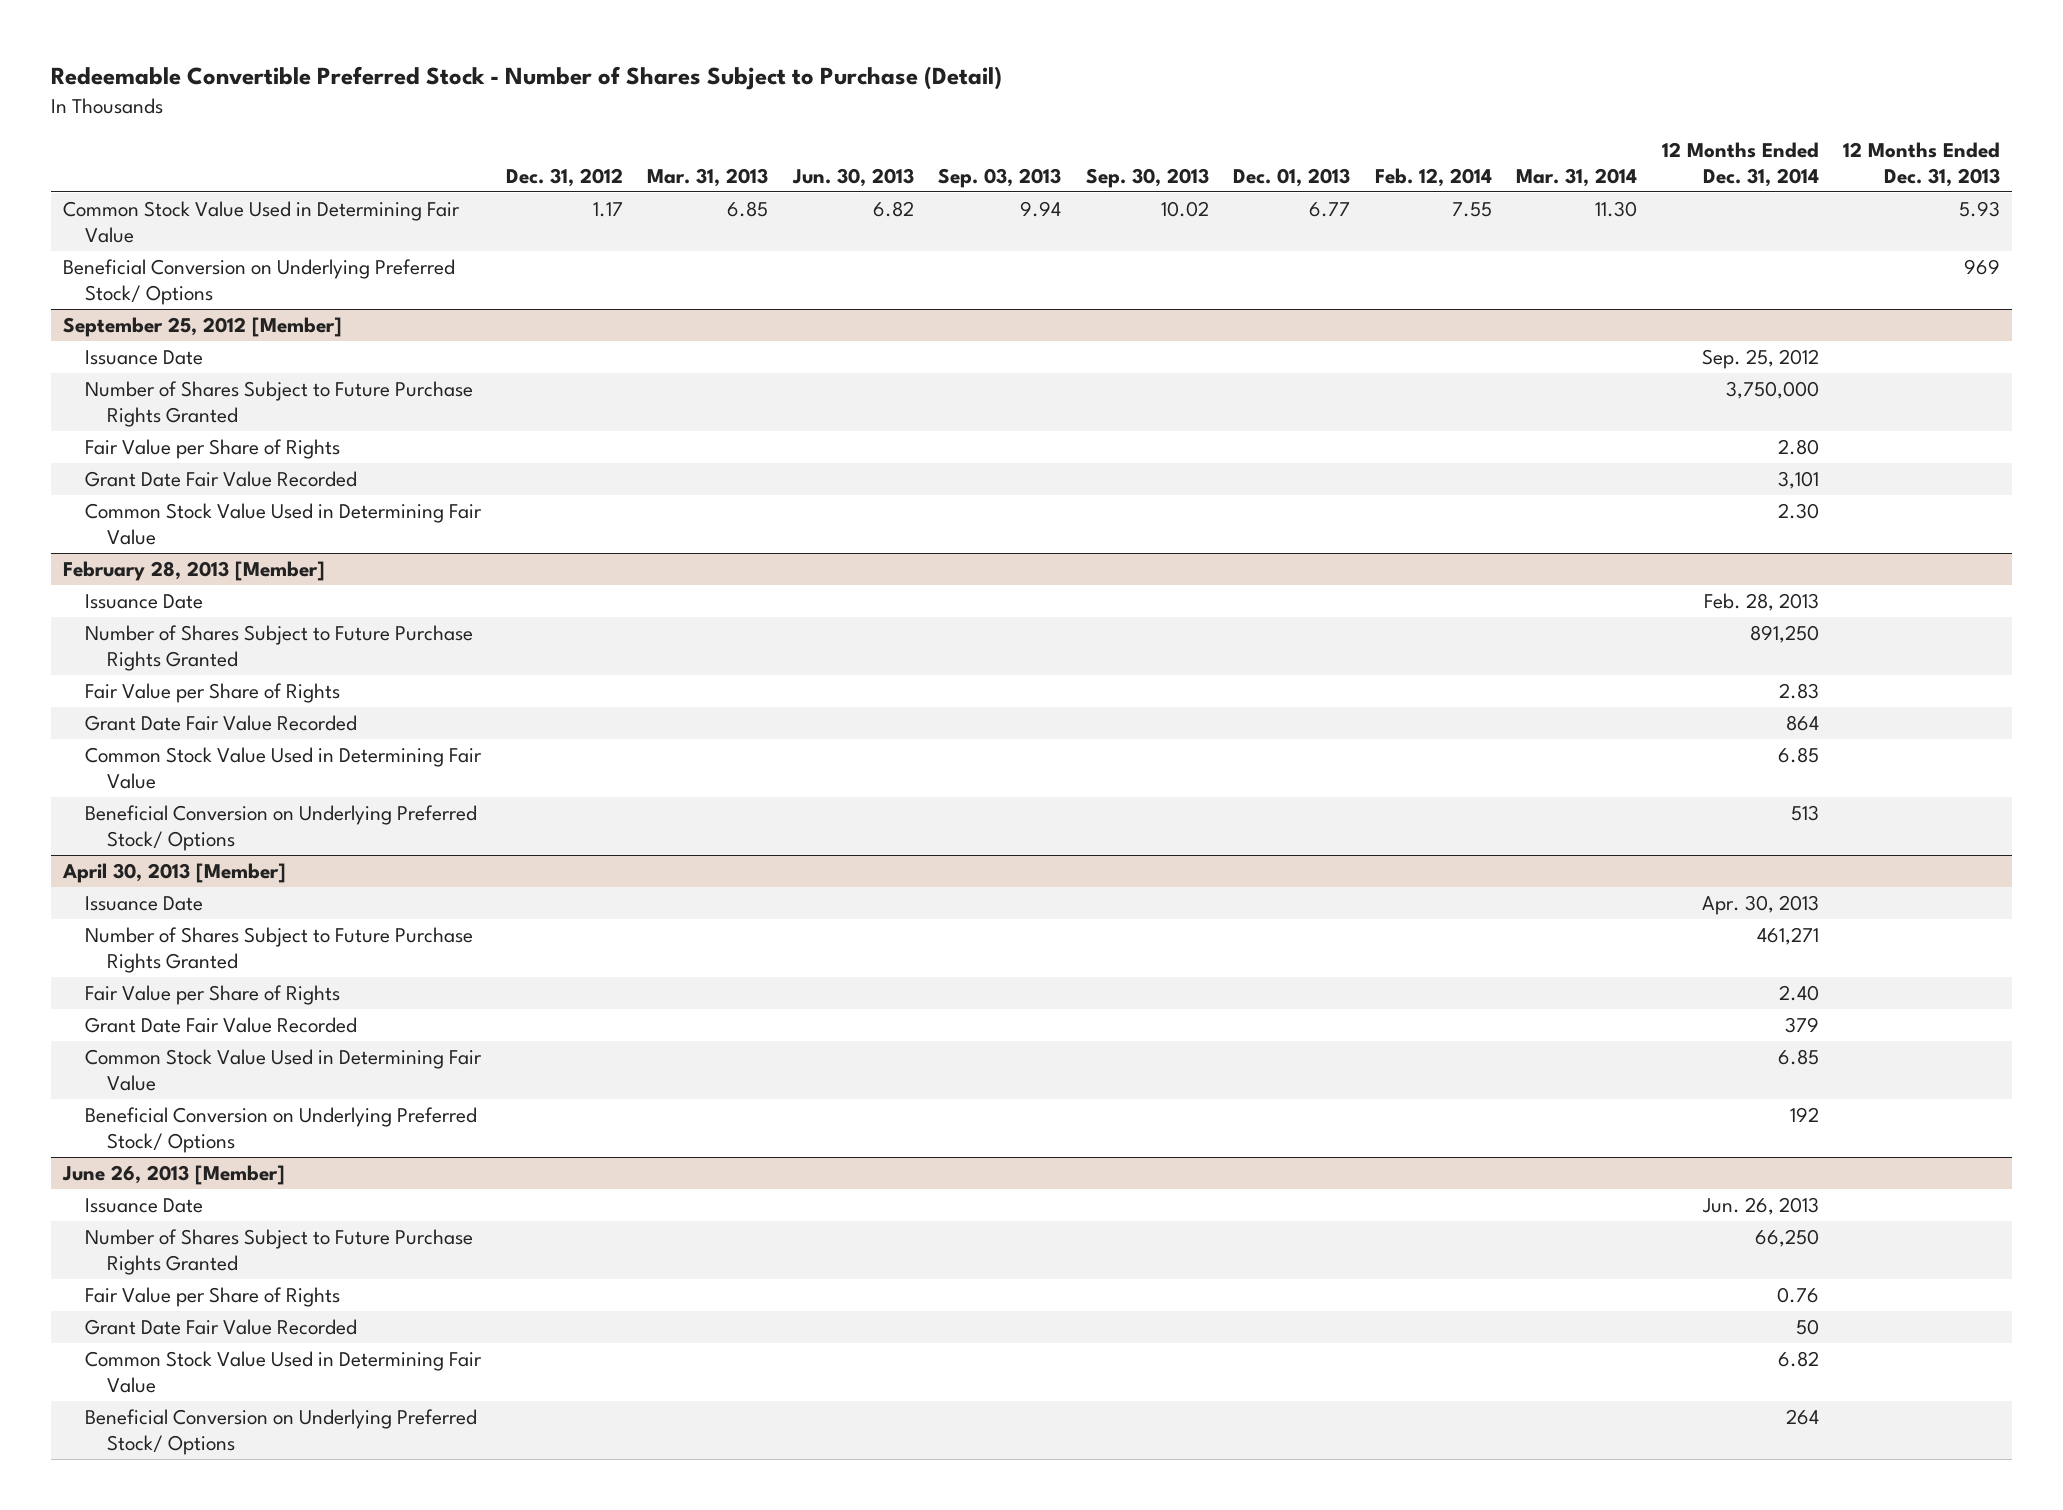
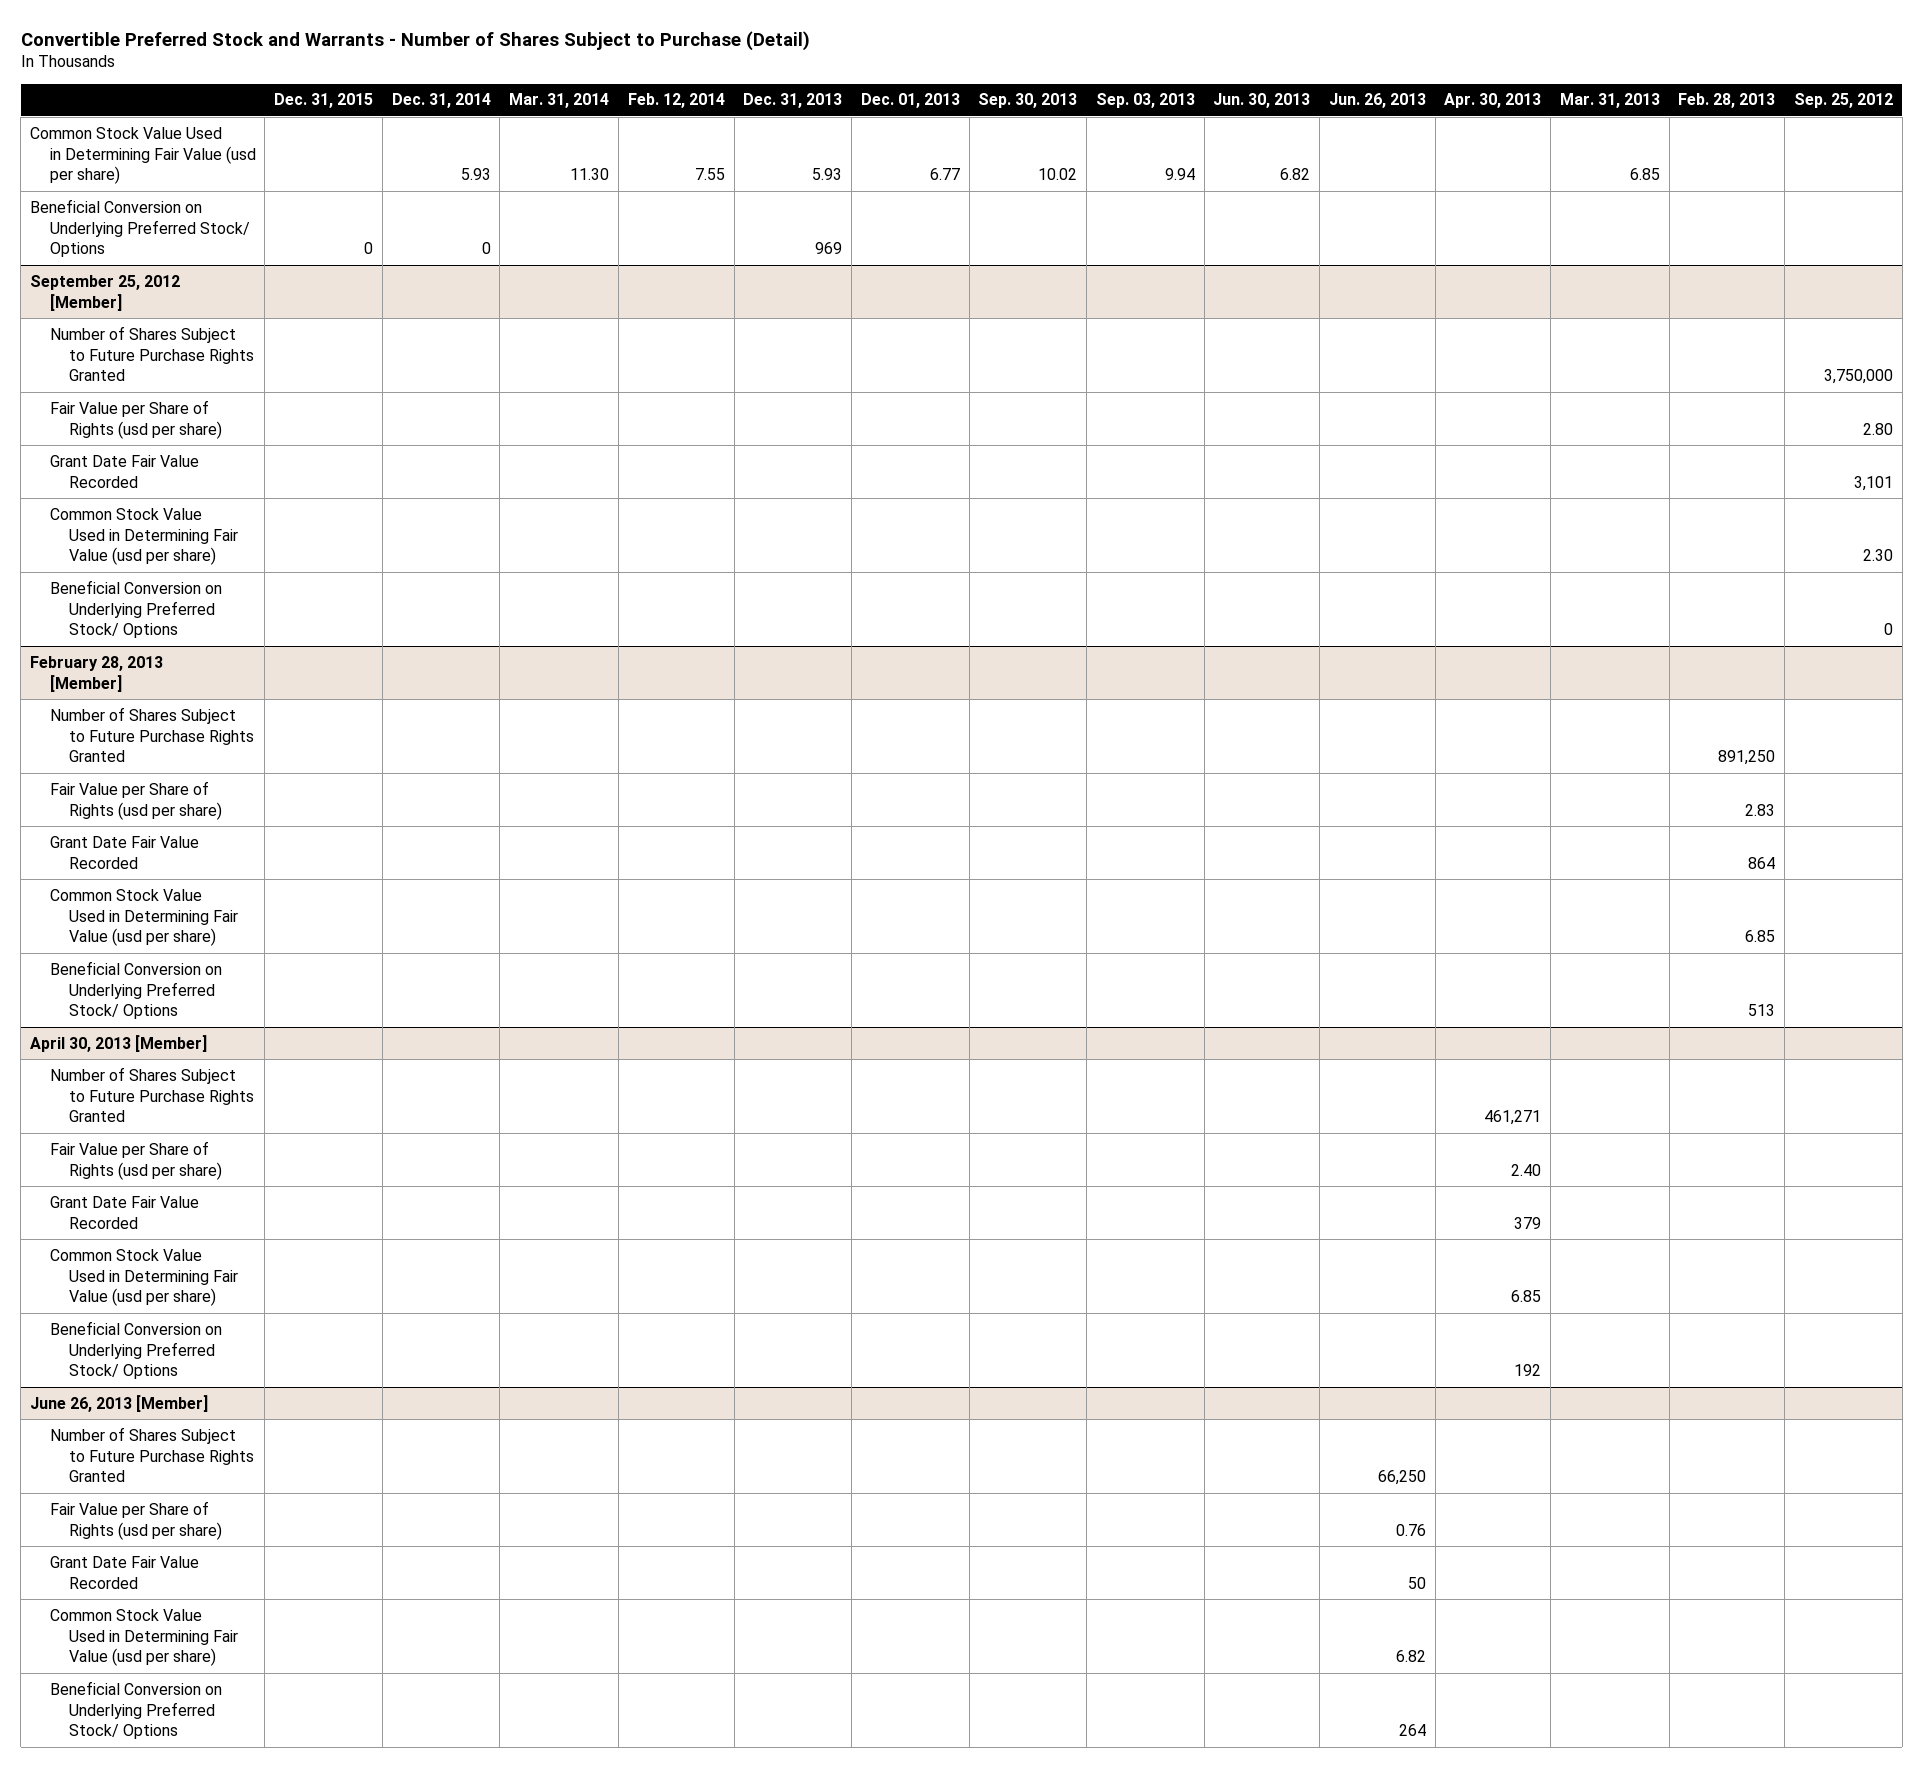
- Redeemable Convertible Preferred Stock - Number of Shares Subject to Purchase (Detail)
+ Convertible Preferred Stock and Warrants - Number of Shares Subject to Purchase (Detail)
- | Dec. 31, 2012 | Mar. 31, 2013 | Jun. 30, 2013 | Sep. 03, 2013 | Sep. 30, 2013 | Dec. 01, 2013 | Feb. 12, 2014 | Mar. 31, 2014 | 12 Months Ended Dec. 31, 2014 | 12 Months Ended Dec. 31, 2013
+ | Dec. 31, 2015 | Dec. 31, 2014 | Mar. 31, 2014 | Feb. 12, 2014 | Dec. 31, 2013 | Dec. 01, 2013 | Sep. 30, 2013 | Sep. 03, 2013 | Jun. 30, 2013 | Jun. 26, 2013 | Apr. 30, 2013 | Mar. 31, 2013 | Feb. 28, 2013 | Sep. 25, 2012
- Common Stock Value Used in Determining Fair Value | 1.17 | 6.85 | 6.82 | 9.94 | 10.02 | 6.77 | 7.55 | 11.30 | | 5.93
+ Common Stock Value Used in Determining Fair Value (usd per share) | | 5.93 | 11.30 | 7.55 | 5.93 | 6.77 | 10.02 | 9.94 | 6.82 | | | 6.85 | |
@ September 25, 2012 [Member]
- Issuance Date | | | | | | | | | Sep. 25, 2012 |
- Fair Value per Share of Rights | | | | | | | | | 2.80 |
+ Fair Value per Share of Rights (usd per share) | | | | | | | | | | | | | | 2.80
- Common Stock Value Used in Determining Fair Value | | | | | | | | | 2.30 |
+ Common Stock Value Used in Determining Fair Value (usd per share) | | | | | | | | | | | | | | 2.30
+ Beneficial Conversion on Underlying Preferred Stock/ Options | | | | | | | | | | | | | | 0
@ February 28, 2013 [Member]
- Issuance Date | | | | | | | | | Feb. 28, 2013 |
- Fair Value per Share of Rights | | | | | | | | | 2.83 |
+ Fair Value per Share of Rights (usd per share) | | | | | | | | | | | | | 2.83 |
- Common Stock Value Used in Determining Fair Value | | | | | | | | | 6.85 |
+ Common Stock Value Used in Determining Fair Value (usd per share) | | | | | | | | | | | | | 6.85 |
@ April 30, 2013 [Member]
- Issuance Date | | | | | | | | | Apr. 30, 2013 |
- Fair Value per Share of Rights | | | | | | | | | 2.40 |
+ Fair Value per Share of Rights (usd per share) | | | | | | | | | | | 2.40 | | |
- Common Stock Value Used in Determining Fair Value | | | | | | | | | 6.85 |
+ Common Stock Value Used in Determining Fair Value (usd per share) | | | | | | | | | | | 6.85 | | |
@ June 26, 2013 [Member]
- Issuance Date | | | | | | | | | Jun. 26, 2013 |
- Fair Value per Share of Rights | | | | | | | | | 0.76 |
+ Fair Value per Share of Rights (usd per share) | | | | | | | | | | 0.76 | | | |
- Common Stock Value Used in Determining Fair Value | | | | | | | | | 6.82 |
+ Common Stock Value Used in Determining Fair Value (usd per share) | | | | | | | | | | 6.82 | | | |

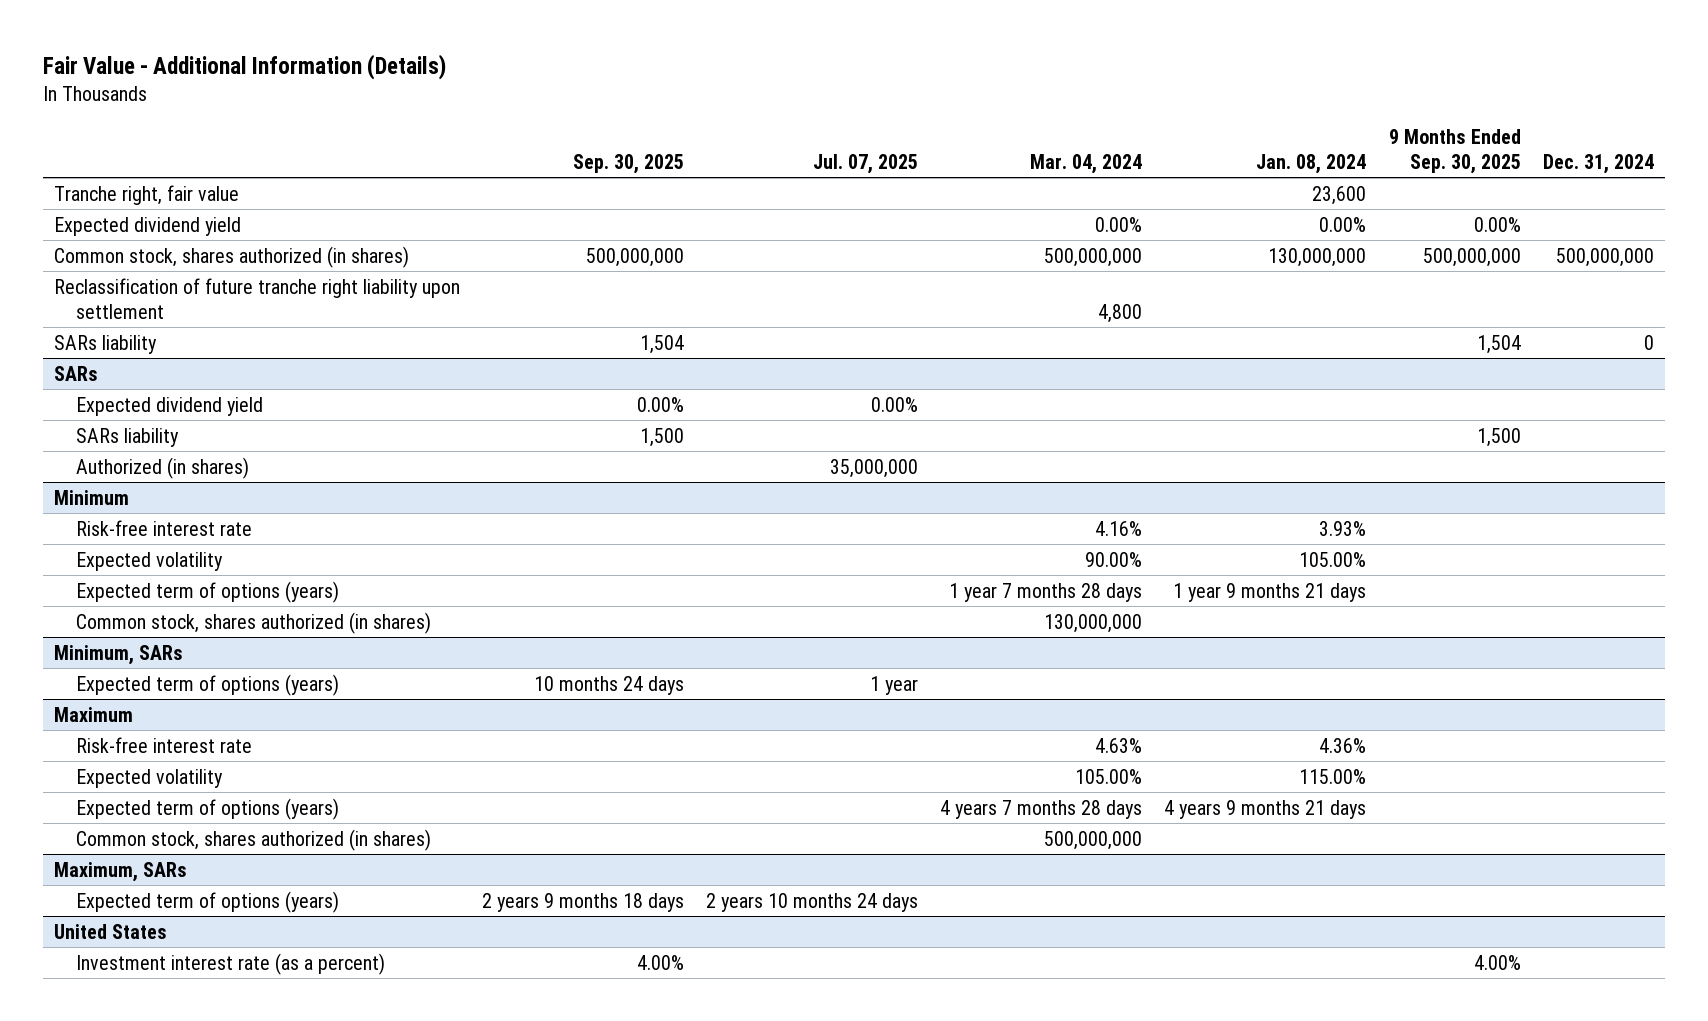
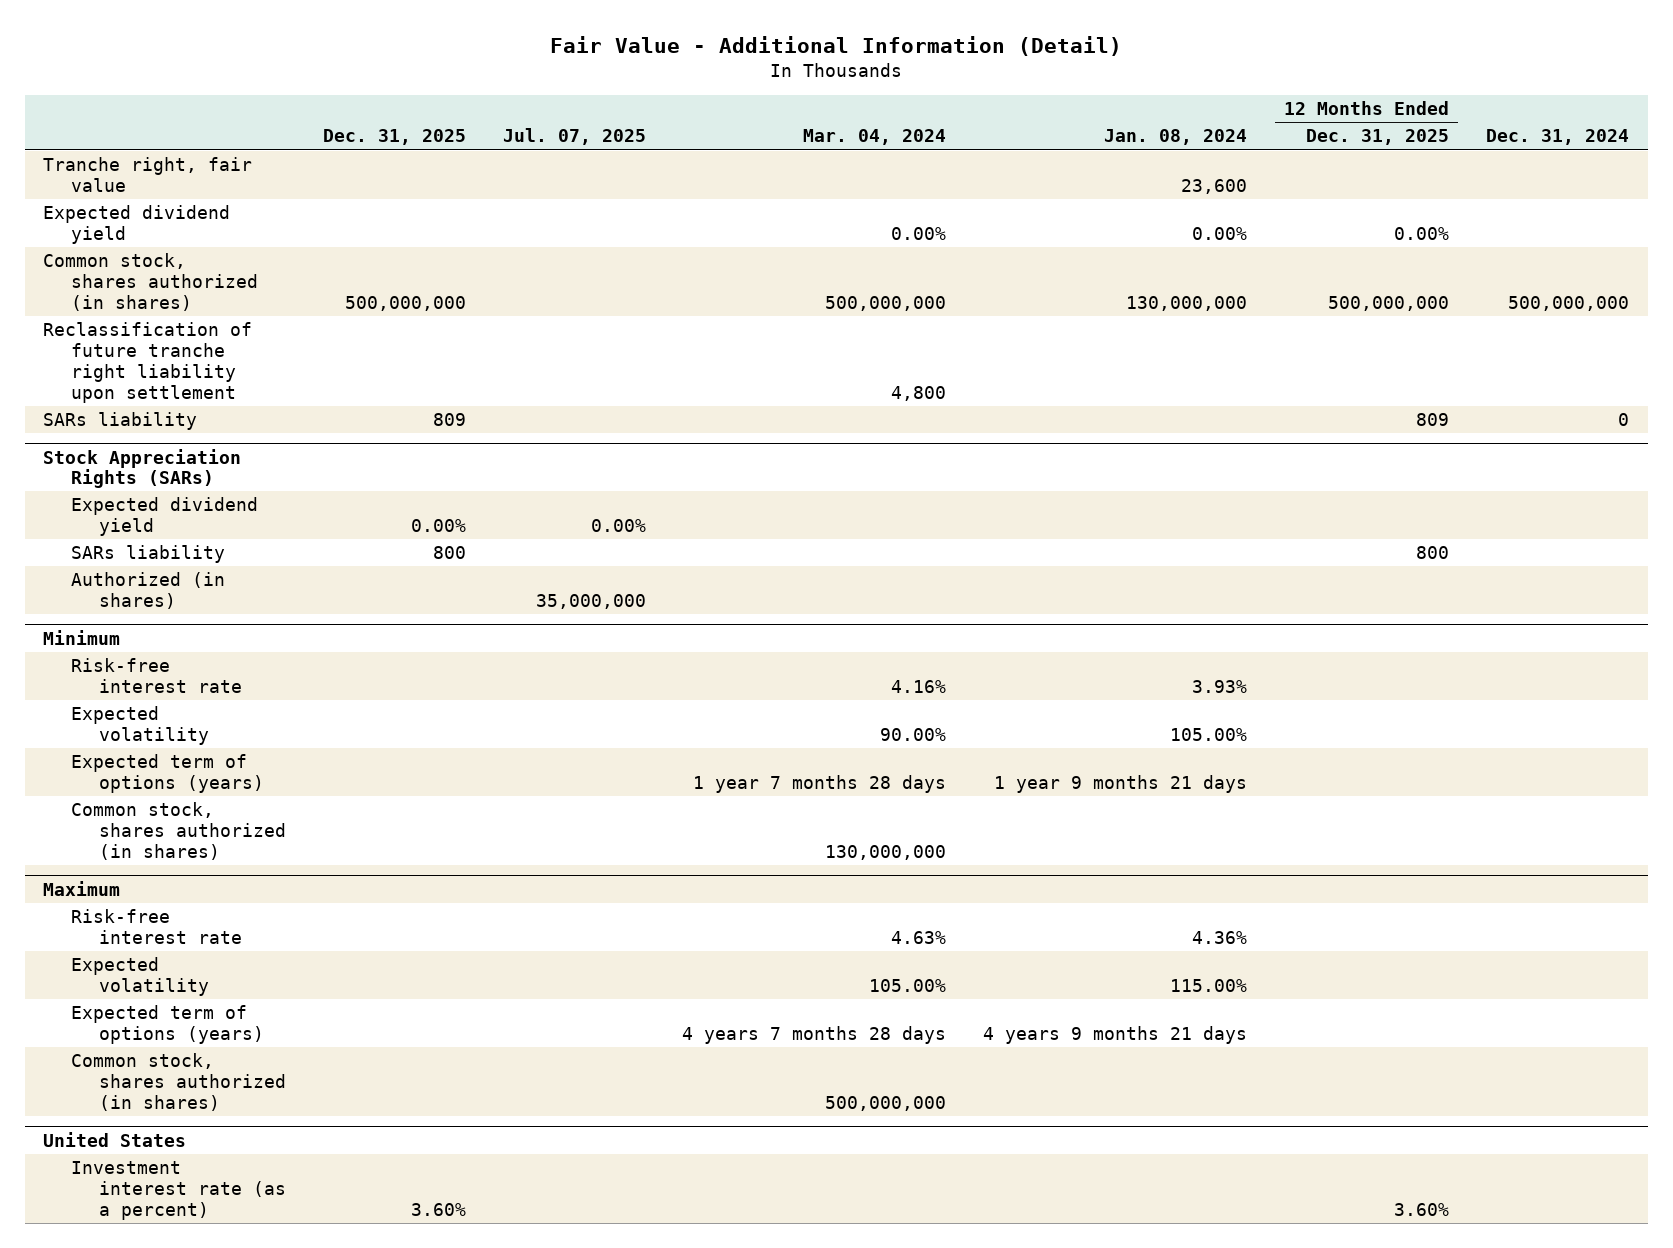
- Fair Value - Additional Information (Details)
+ Fair Value - Additional Information (Detail)
- | Sep. 30, 2025 | Jul. 07, 2025 | Mar. 04, 2024 | Jan. 08, 2024 | 9 Months Ended Sep. 30, 2025 | Dec. 31, 2024
+ | Dec. 31, 2025 | Jul. 07, 2025 | Mar. 04, 2024 | Jan. 08, 2024 | 12 Months Ended Dec. 31, 2025 | Dec. 31, 2024
- SARs
+ Stock Appreciation Rights (SARs)
- Minimum, SARs
- Expected term of options (years) | 10 months 24 days | 1 year | | | |
- Maximum, SARs
- Expected term of options (years) | 2 years 9 months 18 days | 2 years 10 months 24 days | | | |

